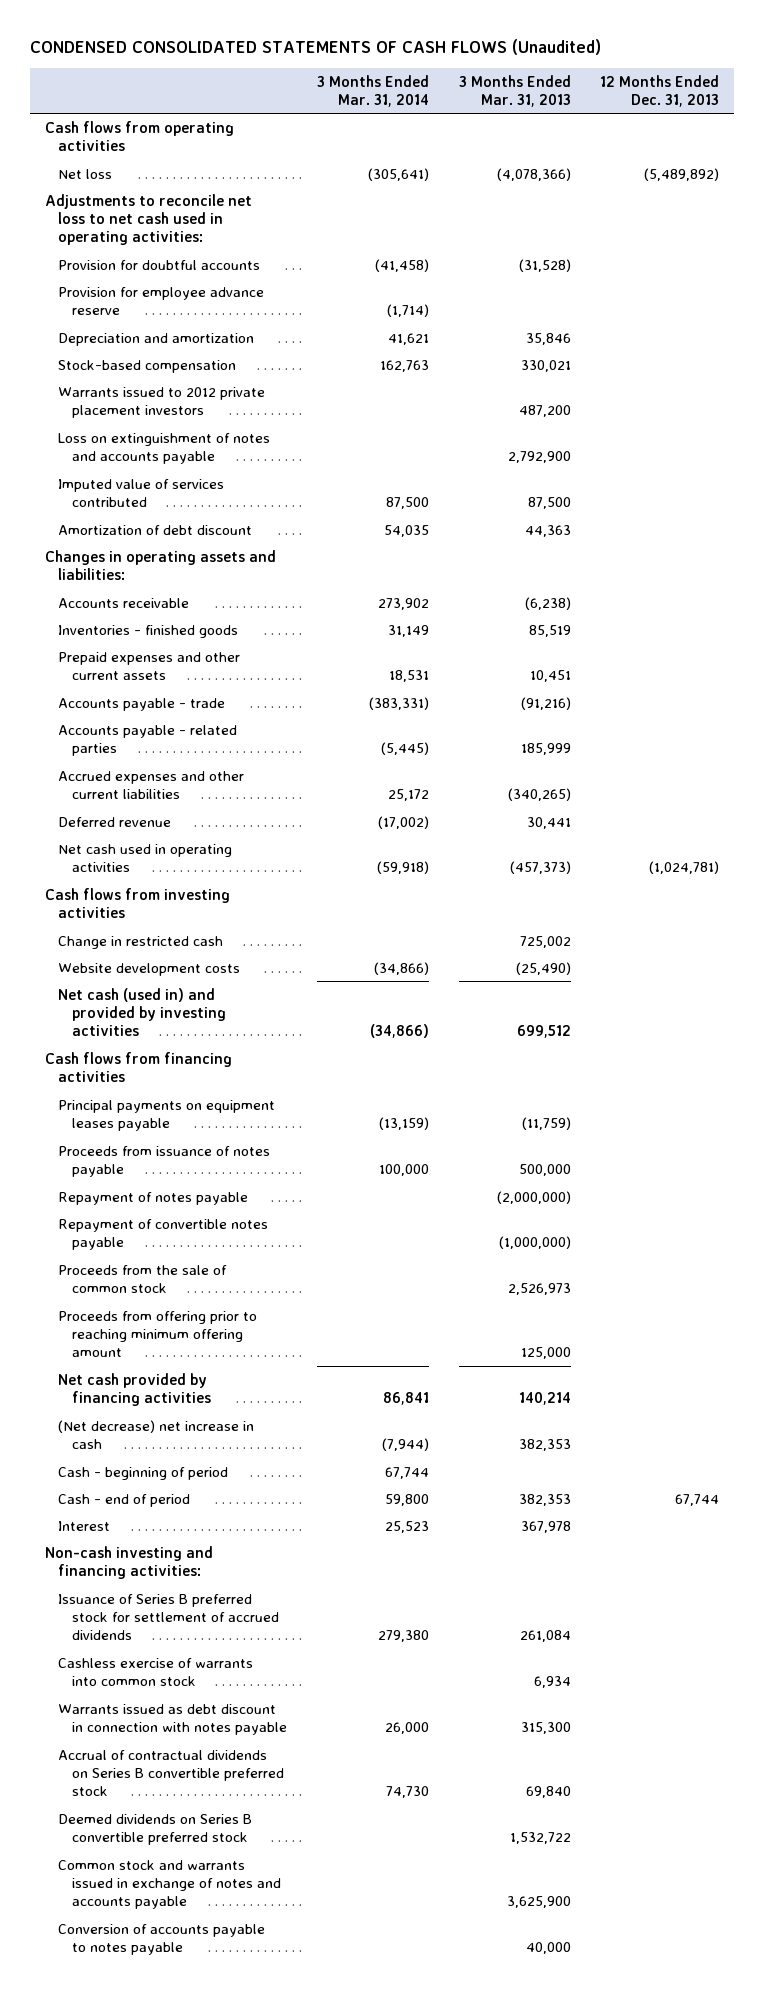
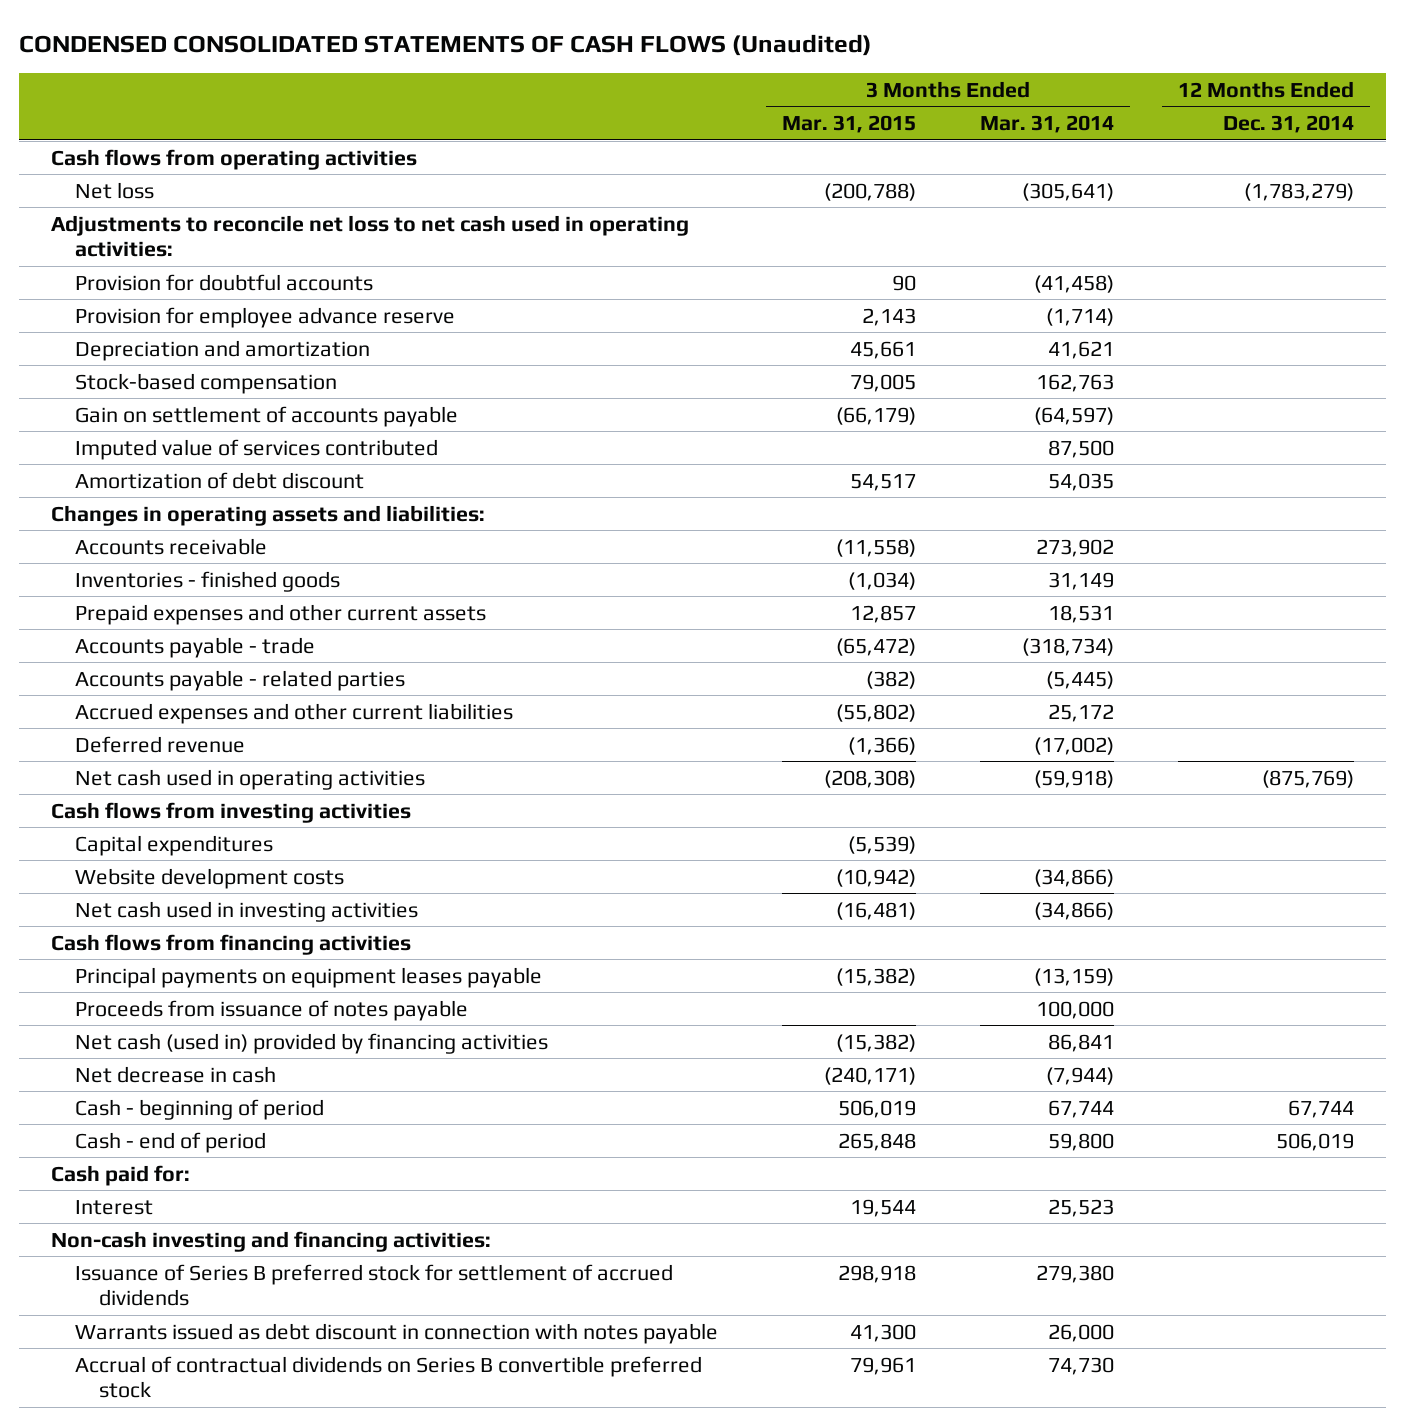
- | 3 Months Ended Mar. 31, 2014 | 3 Months Ended Mar. 31, 2013 | 12 Months Ended Dec. 31, 2013
+ | 3 Months Ended Mar. 31, 2015 | 3 Months Ended Mar. 31, 2014 | 12 Months Ended Dec. 31, 2014
- Warrants issued to 2012 private placement investors | | 487,200 |
- Loss on extinguishment of notes and accounts payable | | 2,792,900 |
+ Gain on settlement of accounts payable | (66,179) | (64,597) |
- Accounts payable - trade | (383,331) | (91,216) |
+ Accounts payable - trade | (65,472) | (318,734) |
- Change in restricted cash | | 725,002 |
+ Capital expenditures | (5,539) | |
- Net cash (used in) and provided by investing activities | (34,866) | 699,512 |
+ Net cash used in investing activities | (16,481) | (34,866) |
- Repayment of notes payable | | (2,000,000) |
- Repayment of convertible notes payable | | (1,000,000) |
- Proceeds from the sale of common stock | | 2,526,973 |
- Proceeds from offering prior to reaching minimum offering amount | | 125,000 |
- Net cash provided by financing activities | 86,841 | 140,214 |
- (Net decrease) net increase in cash | (7,944) | 382,353 |
+ Net cash (used in) provided by financing activities | (15,382) | 86,841 |
+ Net decrease in cash | (240,171) | (7,944) |
+ Cash paid for:
- Cashless exercise of warrants into common stock | | 6,934 |
- Deemed dividends on Series B convertible preferred stock | | 1,532,722 |
- Common stock and warrants issued in exchange of notes and accounts payable | | 3,625,900 |
- Conversion of accounts payable to notes payable | | 40,000 |

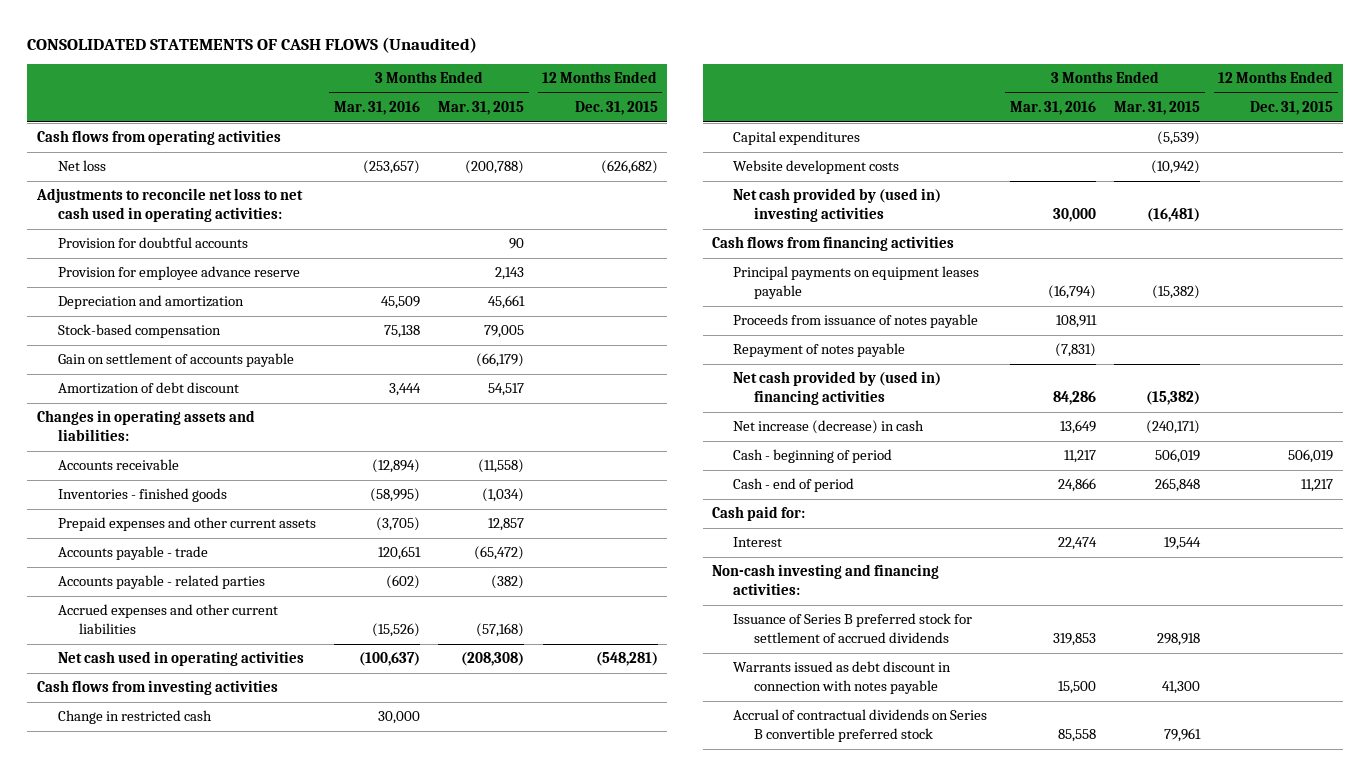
- CONDENSED CONSOLIDATED STATEMENTS OF CASH FLOWS (Unaudited)
+ CONSOLIDATED STATEMENTS OF CASH FLOWS (Unaudited)
- | 3 Months Ended Mar. 31, 2015 | 3 Months Ended Mar. 31, 2014 | 12 Months Ended Dec. 31, 2014
+ | 3 Months Ended Mar. 31, 2016 | 3 Months Ended Mar. 31, 2015 | 12 Months Ended Dec. 31, 2015
- Imputed value of services contributed | | 87,500 |
- Accrued expenses and other current liabilities | (55,802) | 25,172 |
- Deferred revenue | (1,366) | (17,002) |
+ Accrued expenses and other current liabilities | (15,526) | (57,168) |
+ Change in restricted cash | 30,000 | |
- Net cash used in investing activities | (16,481) | (34,866) |
+ Net cash provided by (used in) investing activities | 30,000 | (16,481) |
- Net cash (used in) provided by financing activities | (15,382) | 86,841 |
- Net decrease in cash | (240,171) | (7,944) |
+ Repayment of notes payable | (7,831) | |
+ Net cash provided by (used in) financing activities | 84,286 | (15,382) |
+ Net increase (decrease) in cash | 13,649 | (240,171) |

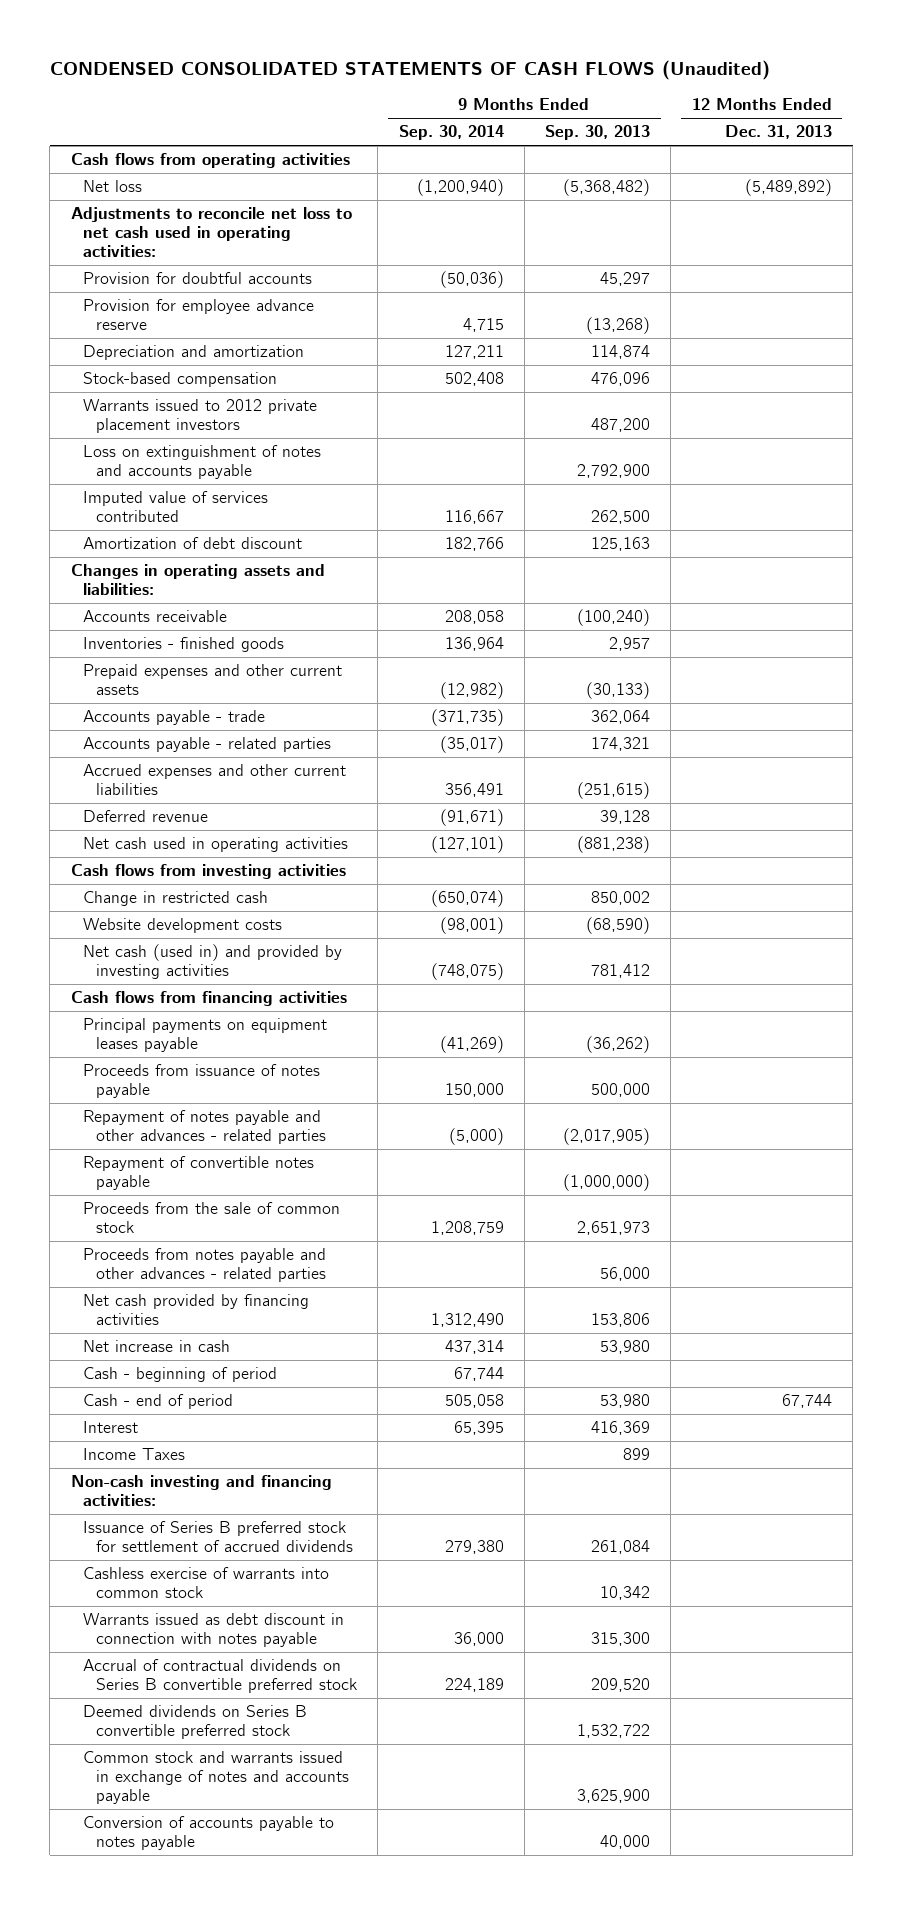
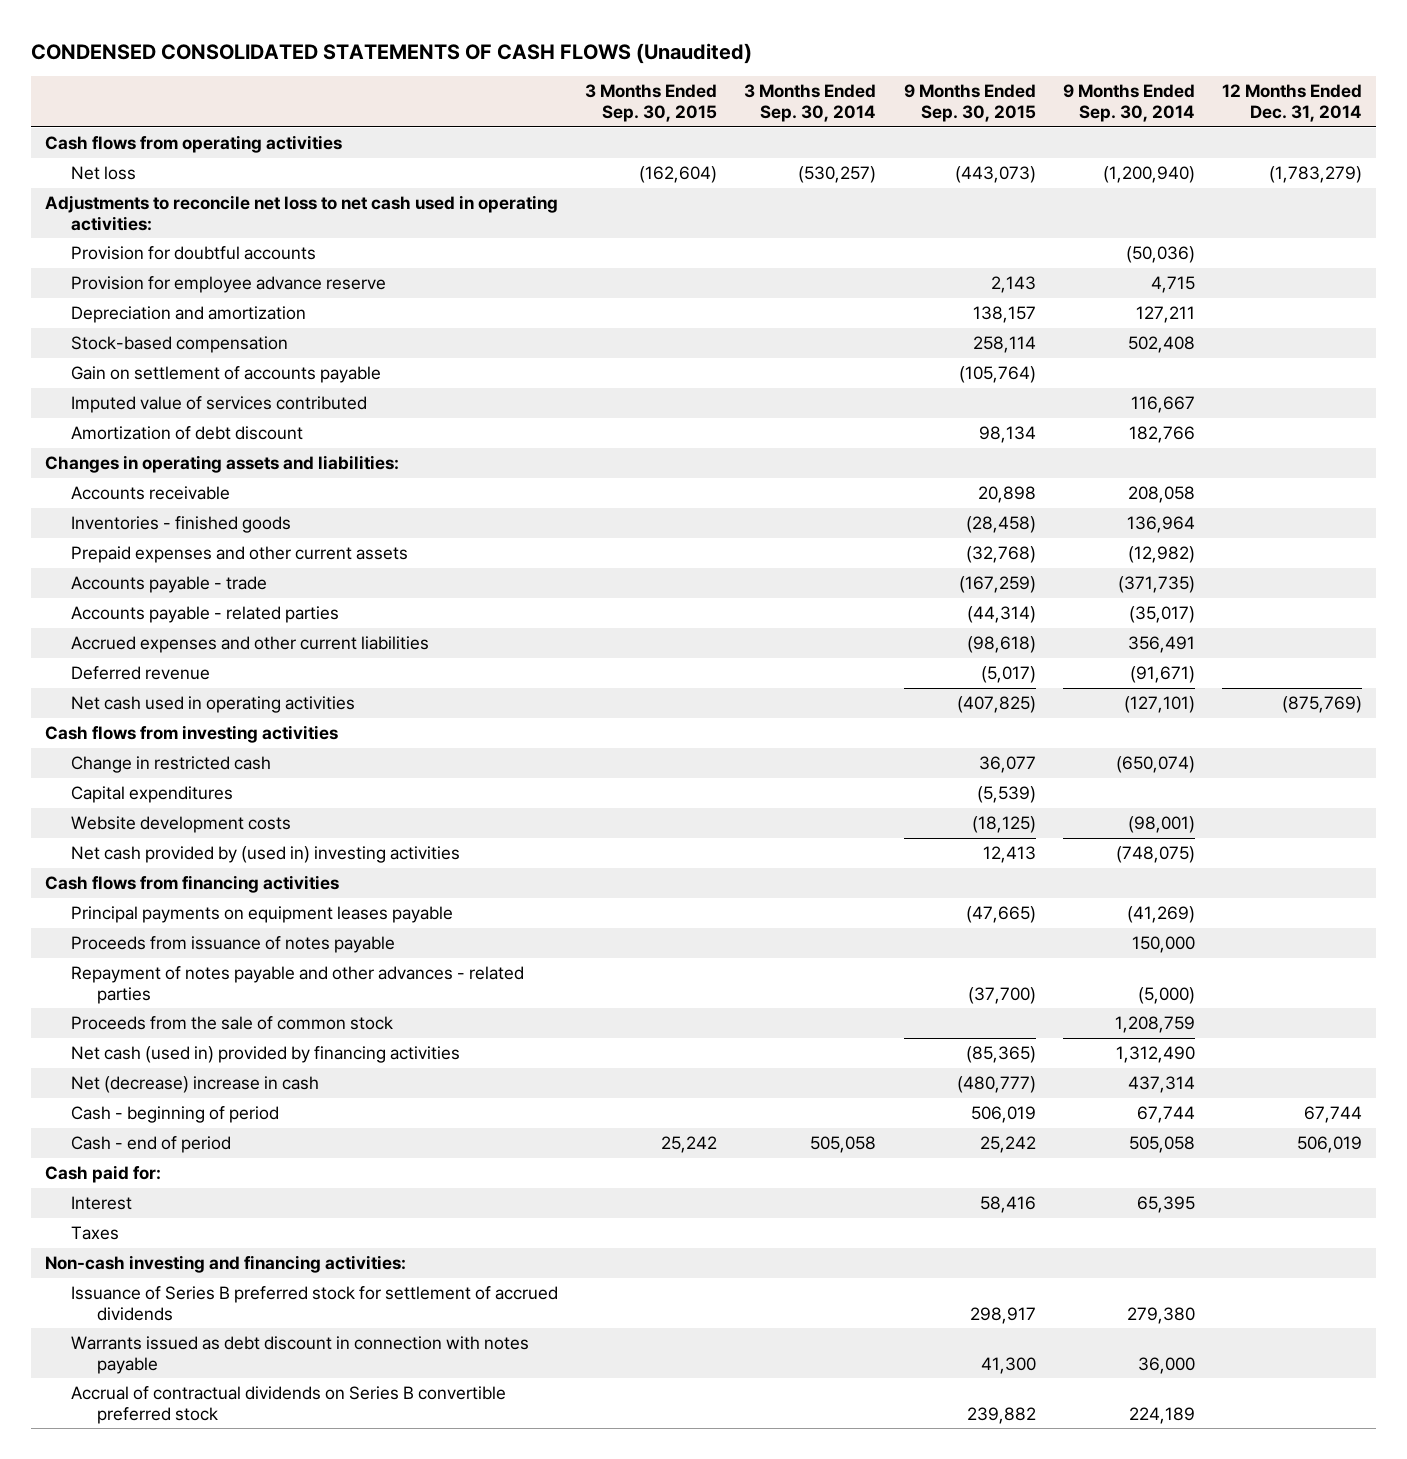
- | 9 Months Ended Sep. 30, 2014 | 9 Months Ended Sep. 30, 2013 | 12 Months Ended Dec. 31, 2013
+ | 3 Months Ended Sep. 30, 2015 | 3 Months Ended Sep. 30, 2014 | 9 Months Ended Sep. 30, 2015 | 9 Months Ended Sep. 30, 2014 | 12 Months Ended Dec. 31, 2014
- Warrants issued to 2012 private placement investors | | 487,200 |
- Loss on extinguishment of notes and accounts payable | | 2,792,900 |
+ Gain on settlement of accounts payable | | | (105,764) | |
+ Capital expenditures | | | (5,539) | |
- Net cash (used in) and provided by investing activities | (748,075) | 781,412 |
+ Net cash provided by (used in) investing activities | | | 12,413 | (748,075) |
- Repayment of convertible notes payable | | (1,000,000) |
- Proceeds from notes payable and other advances - related parties | | 56,000 |
- Net cash provided by financing activities | 1,312,490 | 153,806 |
- Net increase in cash | 437,314 | 53,980 |
+ Net cash (used in) provided by financing activities | | | (85,365) | 1,312,490 |
+ Net (decrease) increase in cash | | | (480,777) | 437,314 |
+ Cash paid for:
- Income Taxes | | 899 |
+ Taxes
- Cashless exercise of warrants into common stock | | 10,342 |
- Deemed dividends on Series B convertible preferred stock | | 1,532,722 |
- Common stock and warrants issued in exchange of notes and accounts payable | | 3,625,900 |
- Conversion of accounts payable to notes payable | | 40,000 |

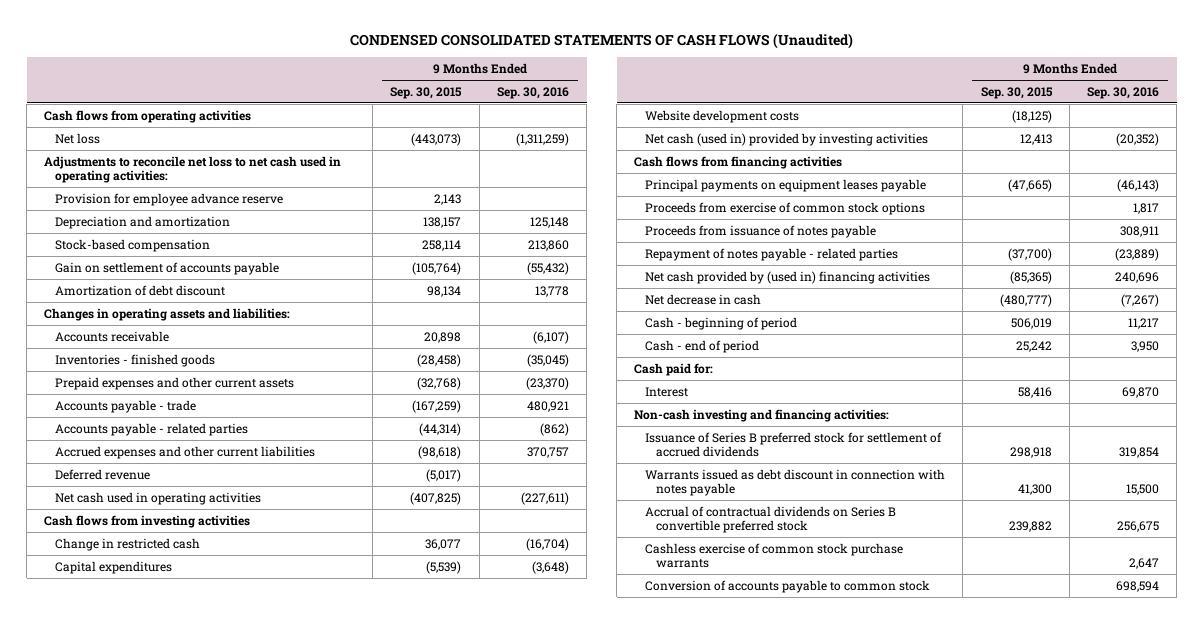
- | 3 Months Ended Sep. 30, 2015 | 3 Months Ended Sep. 30, 2014 | 9 Months Ended Sep. 30, 2015 | 9 Months Ended Sep. 30, 2014 | 12 Months Ended Dec. 31, 2014
+ | 9 Months Ended Sep. 30, 2015 | 9 Months Ended Sep. 30, 2016
- Provision for doubtful accounts | | | | (50,036) |
- Imputed value of services contributed | | | | 116,667 |
- Net cash provided by (used in) investing activities | | | 12,413 | (748,075) |
+ Net cash (used in) provided by investing activities | 12,413 | (20,352)
+ Proceeds from exercise of common stock options | | 1,817
- Repayment of notes payable and other advances - related parties | | | (37,700) | (5,000) |
- Proceeds from the sale of common stock | | | | 1,208,759 |
- Net cash (used in) provided by financing activities | | | (85,365) | 1,312,490 |
- Net (decrease) increase in cash | | | (480,777) | 437,314 |
+ Repayment of notes payable - related parties | (37,700) | (23,889)
+ Net cash provided by (used in) financing activities | (85,365) | 240,696
+ Net decrease in cash | (480,777) | (7,267)
- Taxes
- Issuance of Series B preferred stock for settlement of accrued dividends | | | 298,917 | 279,380 |
+ Issuance of Series B preferred stock for settlement of accrued dividends | 298,918 | 319,854
+ Cashless exercise of common stock purchase warrants | | 2,647
+ Conversion of accounts payable to common stock | | 698,594

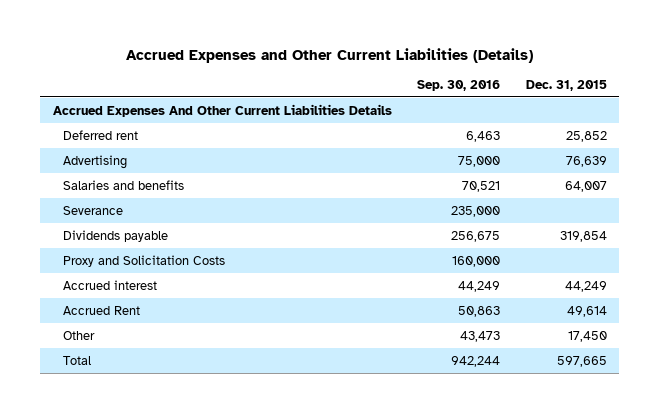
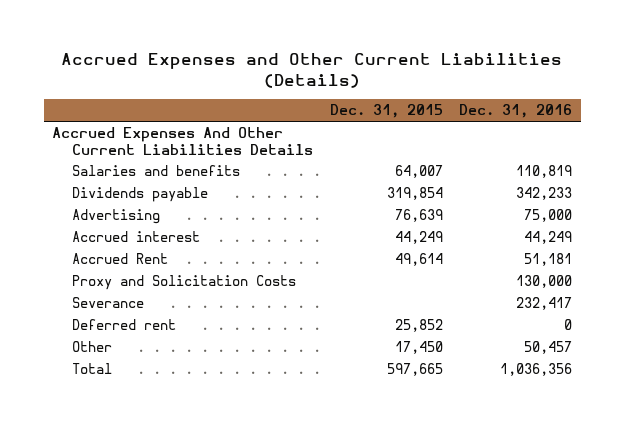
- | Sep. 30, 2016 | Dec. 31, 2015
+ | Dec. 31, 2015 | Dec. 31, 2016
moved down: Advertising | 76,639 | 75,000
moved down: Proxy and Solicitation Costs | | 130,000
moved down: Severance | | 232,417
moved down: Deferred rent | 25,852 | 0

